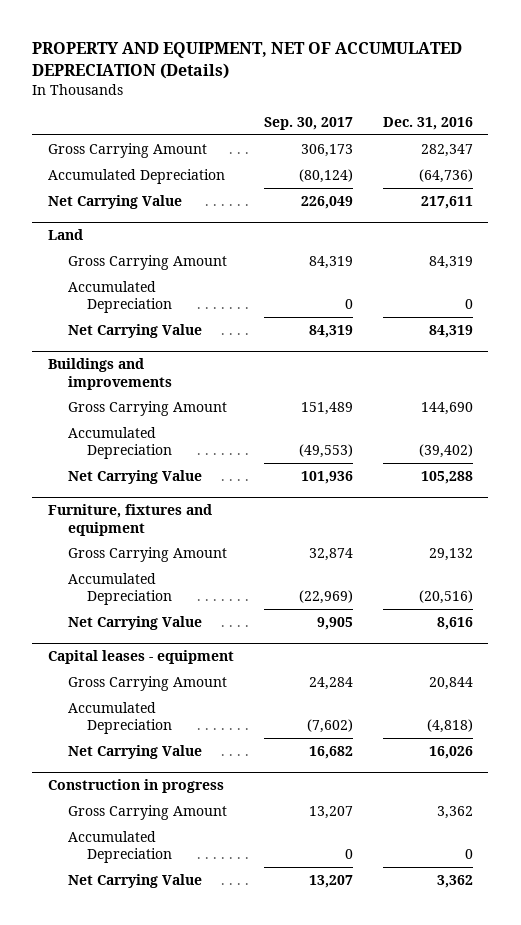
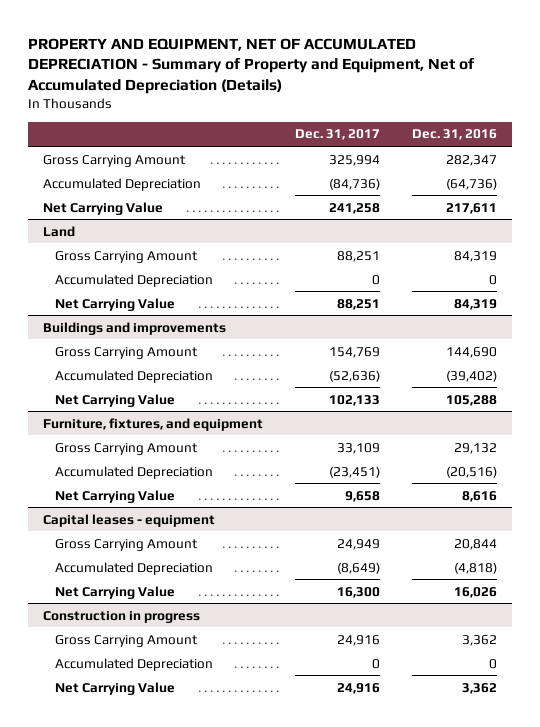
- PROPERTY AND EQUIPMENT, NET OF ACCUMULATED DEPRECIATION (Details)
+ PROPERTY AND EQUIPMENT, NET OF ACCUMULATED DEPRECIATION - Summary of Property and Equipment, Net of Accumulated Depreciation (Details)
- | Sep. 30, 2017 | Dec. 31, 2016
+ | Dec. 31, 2017 | Dec. 31, 2016
- Furniture, fixtures and equipment
+ Furniture, fixtures, and equipment

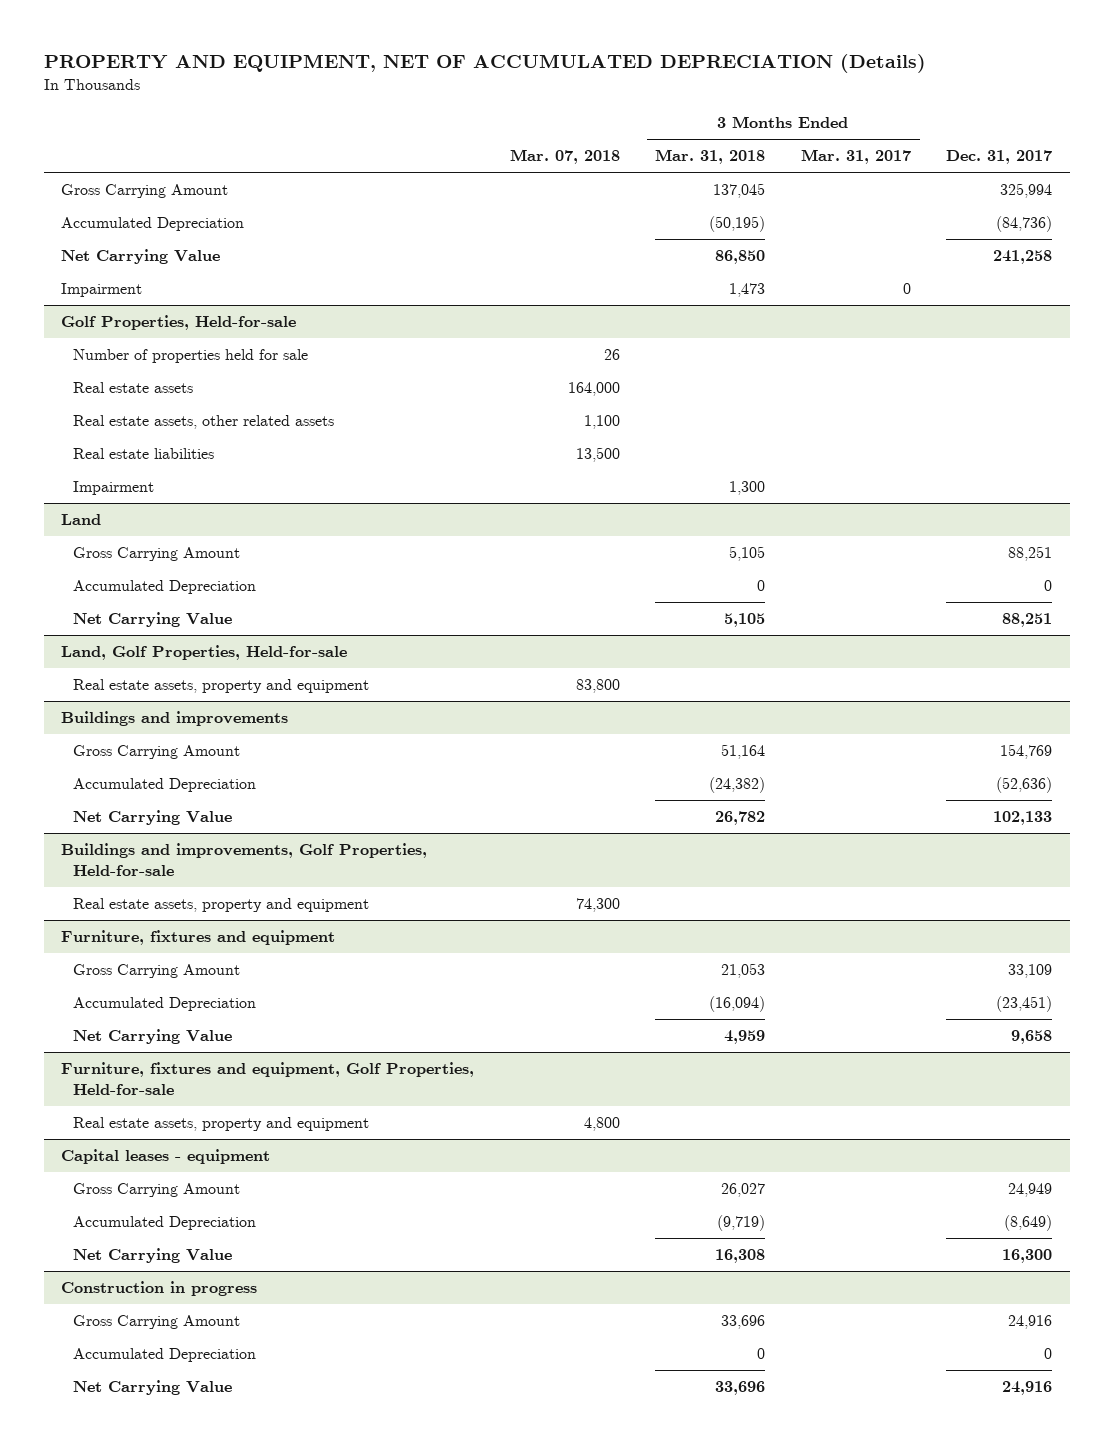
- PROPERTY AND EQUIPMENT, NET OF ACCUMULATED DEPRECIATION - Summary of Property and Equipment, Net of Accumulated Depreciation (Details)
+ PROPERTY AND EQUIPMENT, NET OF ACCUMULATED DEPRECIATION (Details)
- | Dec. 31, 2017 | Dec. 31, 2016
+ | Mar. 07, 2018 | 3 Months Ended Mar. 31, 2018 | 3 Months Ended Mar. 31, 2017 | Dec. 31, 2017
+ Impairment | | 1,473 | 0 |
+ Golf Properties, Held-for-sale
+ Number of properties held for sale | 26 | | |
+ Real estate assets | 164,000 | | |
+ Real estate assets, other related assets | 1,100 | | |
+ Real estate liabilities | 13,500 | | |
+ Impairment | | 1,300 | |
+ Land, Golf Properties, Held-for-sale
+ Real estate assets, property and equipment | 83,800 | | |
- Furniture, fixtures, and equipment
+ Buildings and improvements, Golf Properties, Held-for-sale
+ Real estate assets, property and equipment | 74,300 | | |
+ Furniture, fixtures and equipment
+ Furniture, fixtures and equipment, Golf Properties, Held-for-sale
+ Real estate assets, property and equipment | 4,800 | | |

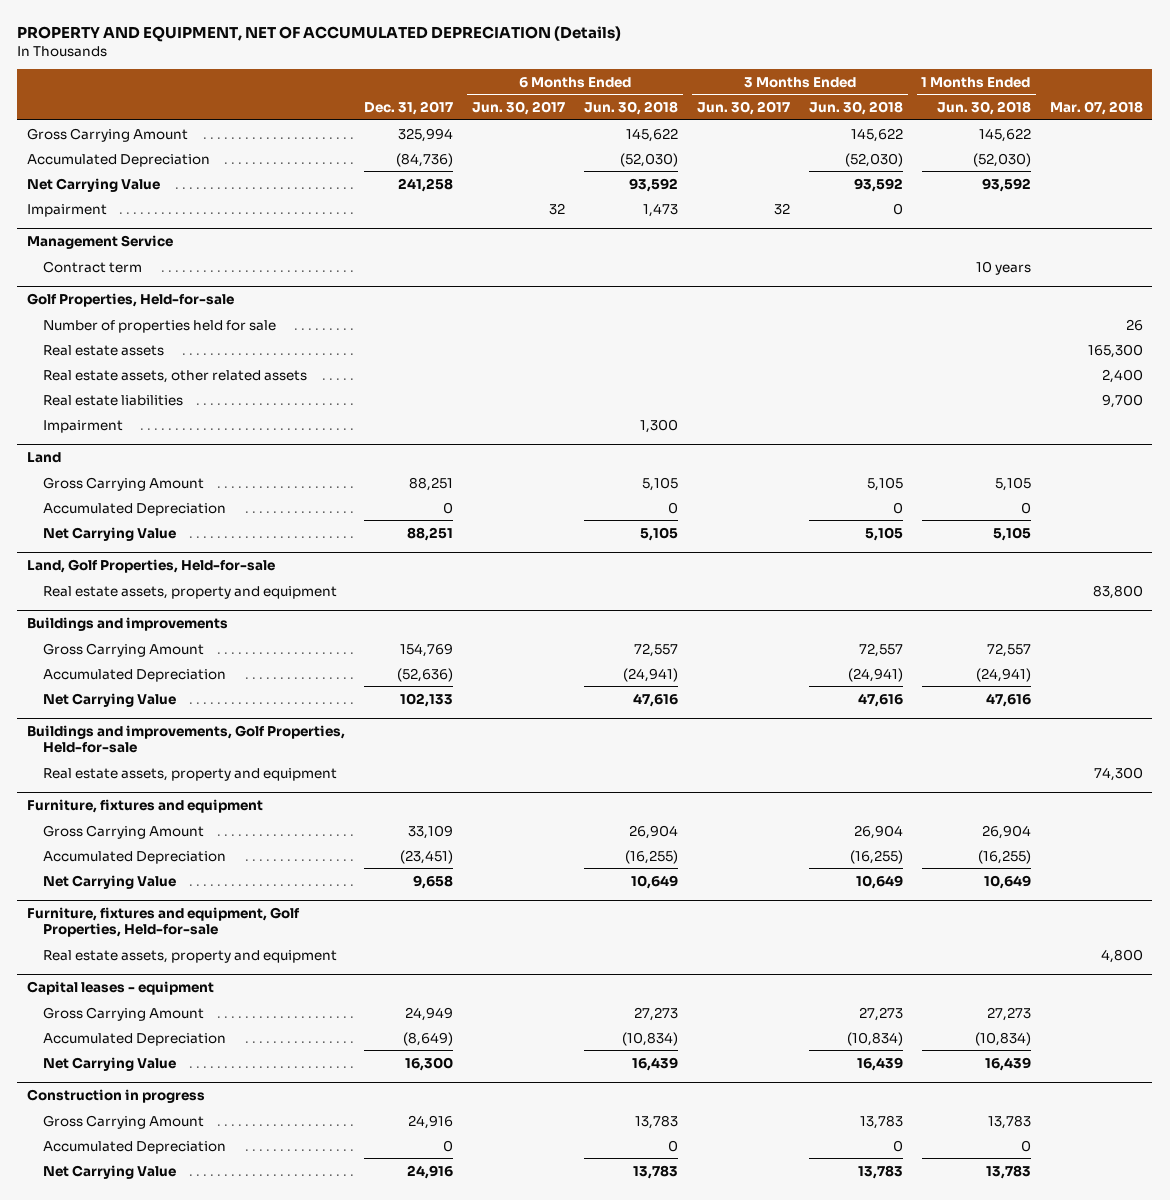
- | Mar. 07, 2018 | 3 Months Ended Mar. 31, 2018 | 3 Months Ended Mar. 31, 2017 | Dec. 31, 2017
+ | Dec. 31, 2017 | 6 Months Ended Jun. 30, 2017 | 6 Months Ended Jun. 30, 2018 | 3 Months Ended Jun. 30, 2017 | 3 Months Ended Jun. 30, 2018 | 1 Months Ended Jun. 30, 2018 | Mar. 07, 2018
+ Management Service
+ Contract term | | | | | | 10 years |
@ Golf Properties, Held-for-sale
- Real estate assets | 164,000 | | |
- Real estate assets, other related assets | 1,100 | | |
- Real estate liabilities | 13,500 | | |
+ Real estate assets | | | | | | | 165,300
+ Real estate assets, other related assets | | | | | | | 2,400
+ Real estate liabilities | | | | | | | 9,700

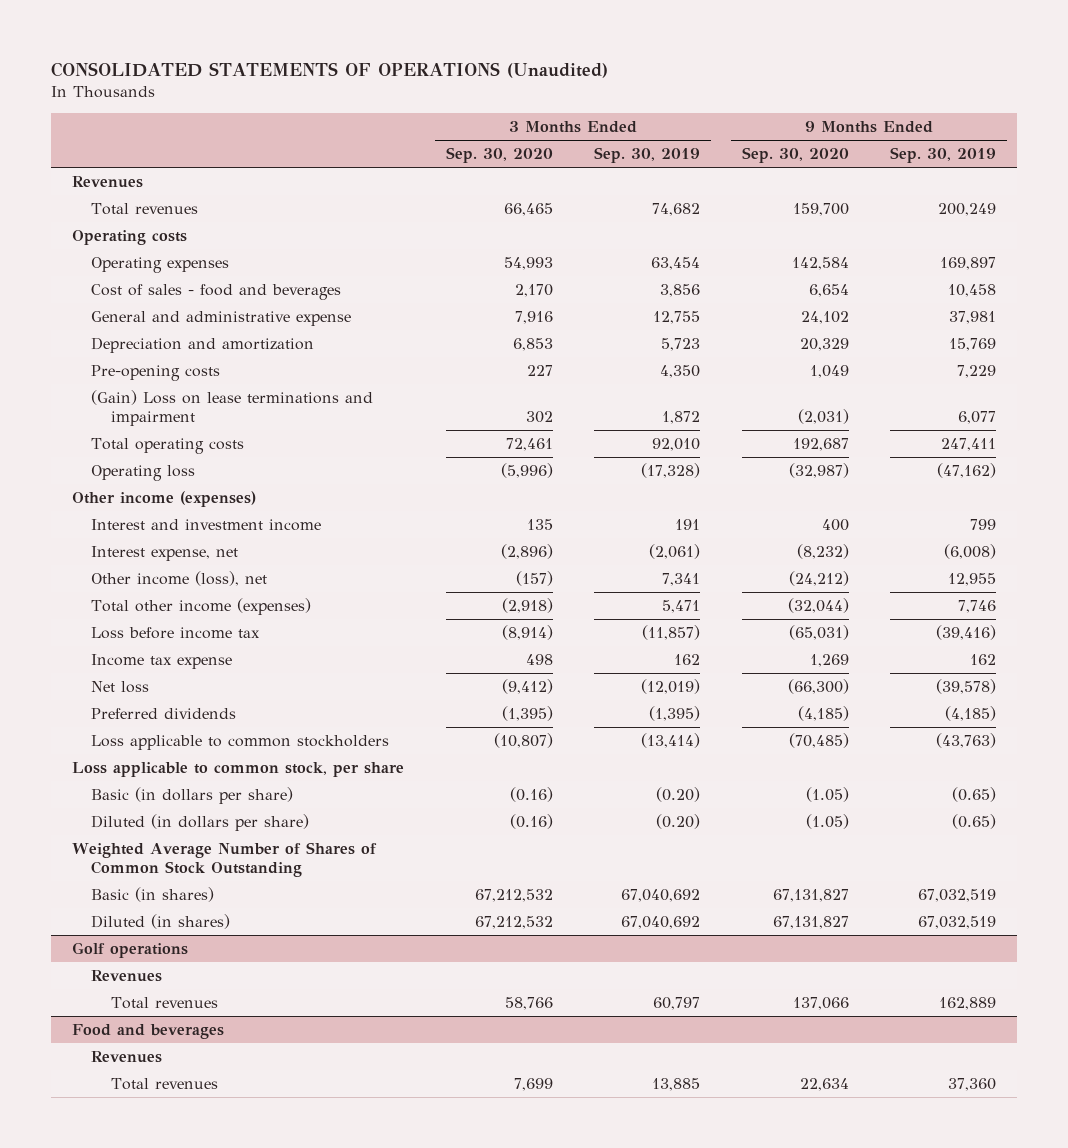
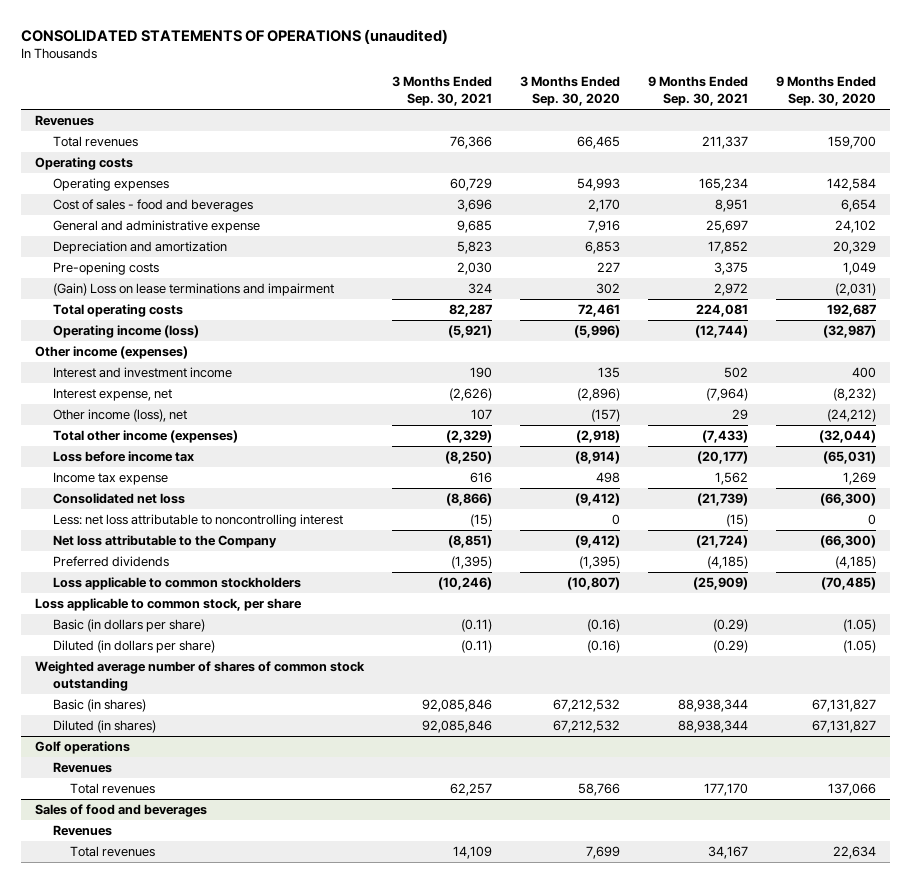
- CONSOLIDATED STATEMENTS OF OPERATIONS (Unaudited)
+ CONSOLIDATED STATEMENTS OF OPERATIONS (unaudited)
- | 3 Months Ended Sep. 30, 2020 | 3 Months Ended Sep. 30, 2019 | 9 Months Ended Sep. 30, 2020 | 9 Months Ended Sep. 30, 2019
+ | 3 Months Ended Sep. 30, 2021 | 3 Months Ended Sep. 30, 2020 | 9 Months Ended Sep. 30, 2021 | 9 Months Ended Sep. 30, 2020
- Operating loss | (5,996) | (17,328) | (32,987) | (47,162)
+ Operating income (loss) | (5,921) | (5,996) | (12,744) | (32,987)
- Net loss | (9,412) | (12,019) | (66,300) | (39,578)
+ Consolidated net loss | (8,866) | (9,412) | (21,739) | (66,300)
+ Less: net loss attributable to noncontrolling interest | (15) | 0 | (15) | 0
+ Net loss attributable to the Company | (8,851) | (9,412) | (21,724) | (66,300)
- Weighted Average Number of Shares of Common Stock Outstanding
+ Weighted average number of shares of common stock outstanding
- Food and beverages
+ Sales of food and beverages

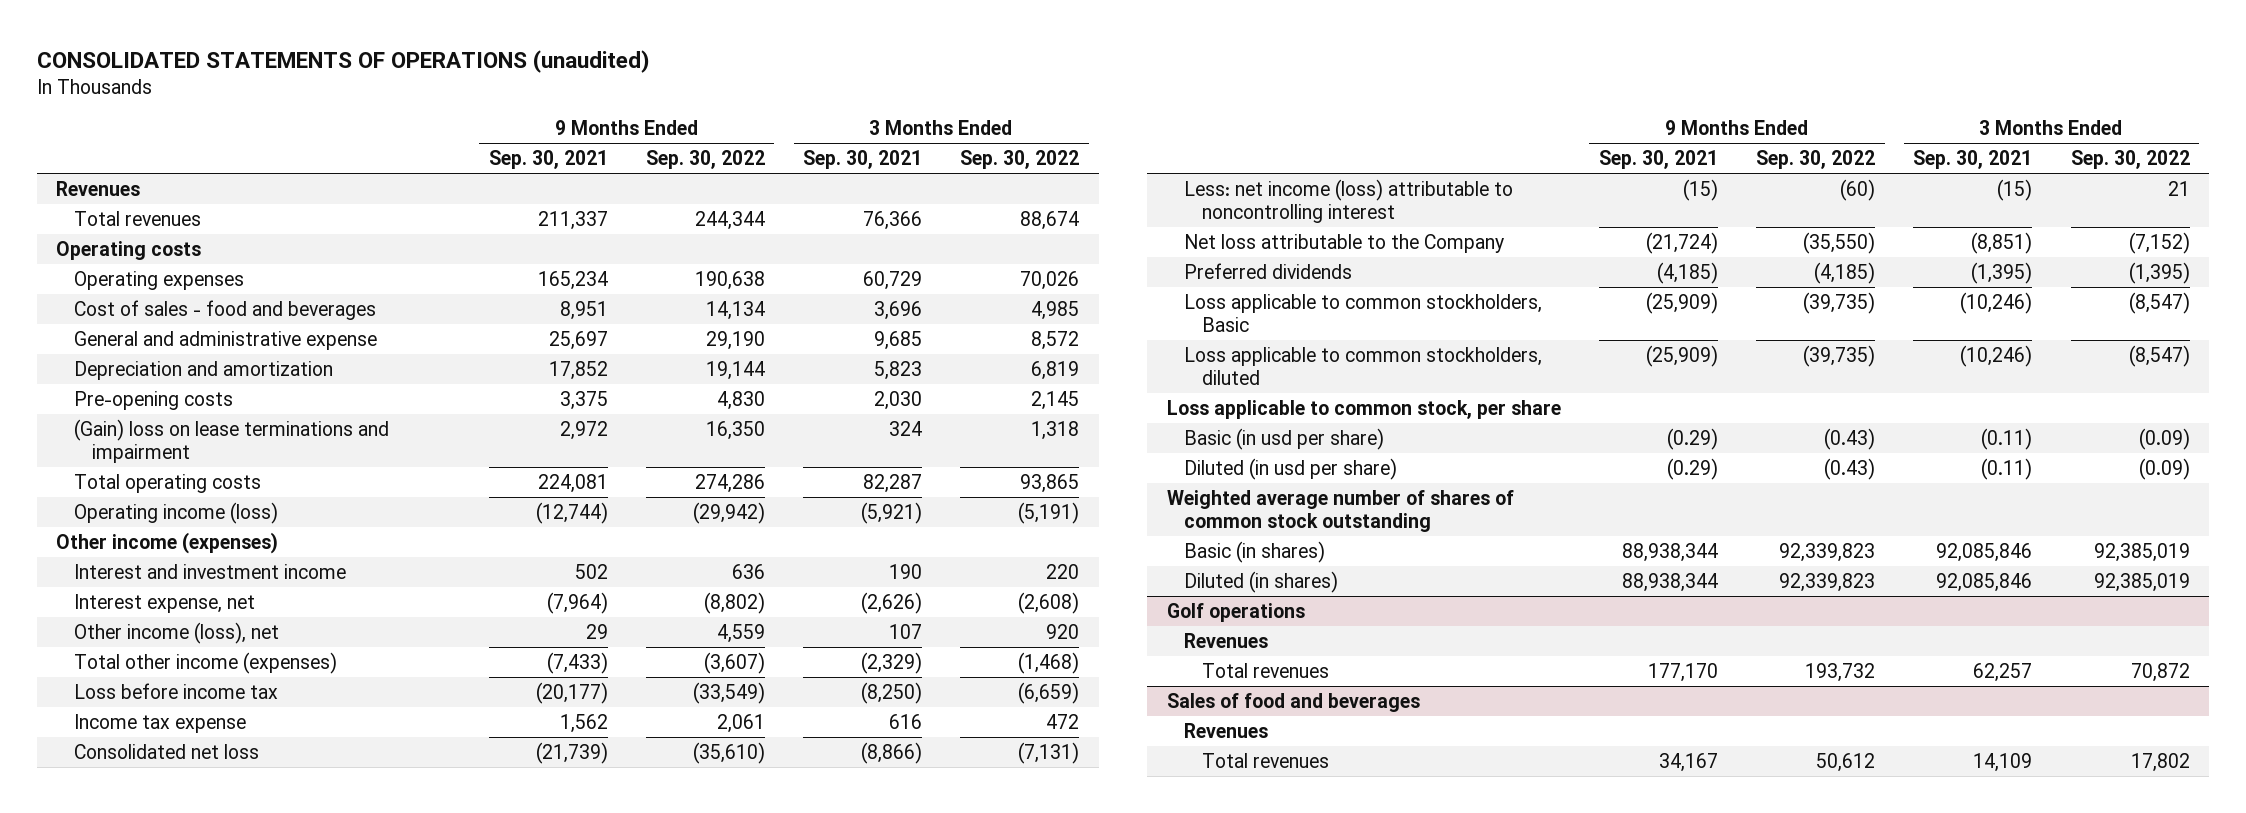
- | 3 Months Ended Sep. 30, 2021 | 3 Months Ended Sep. 30, 2020 | 9 Months Ended Sep. 30, 2021 | 9 Months Ended Sep. 30, 2020
+ | 9 Months Ended Sep. 30, 2021 | 9 Months Ended Sep. 30, 2022 | 3 Months Ended Sep. 30, 2021 | 3 Months Ended Sep. 30, 2022
- (Gain) Loss on lease terminations and impairment | 324 | 302 | 2,972 | (2,031)
+ (Gain) loss on lease terminations and impairment | 2,972 | 16,350 | 324 | 1,318
- Less: net loss attributable to noncontrolling interest | (15) | 0 | (15) | 0
+ Less: net income (loss) attributable to noncontrolling interest | (15) | (60) | (15) | 21
- Loss applicable to common stockholders | (10,246) | (10,807) | (25,909) | (70,485)
+ Loss applicable to common stockholders, Basic | (25,909) | (39,735) | (10,246) | (8,547)
+ Loss applicable to common stockholders, diluted | (25,909) | (39,735) | (10,246) | (8,547)
- Basic (in dollars per share) | (0.11) | (0.16) | (0.29) | (1.05)
- Diluted (in dollars per share) | (0.11) | (0.16) | (0.29) | (1.05)
+ Basic (in usd per share) | (0.29) | (0.43) | (0.11) | (0.09)
+ Diluted (in usd per share) | (0.29) | (0.43) | (0.11) | (0.09)

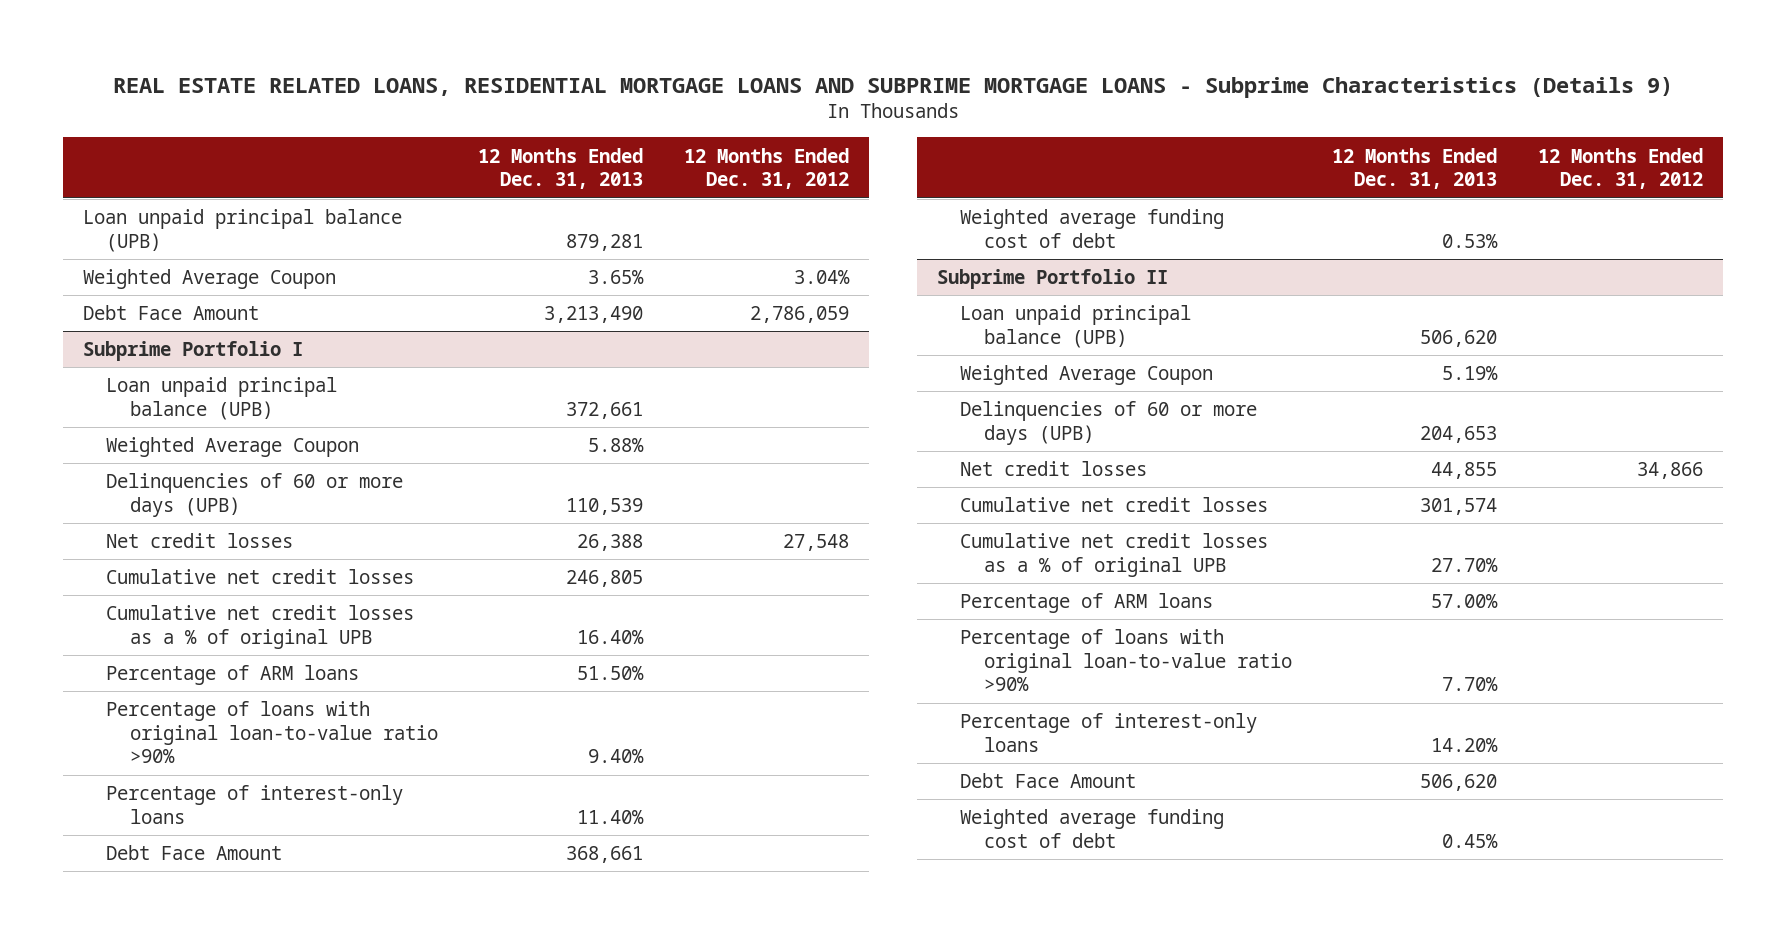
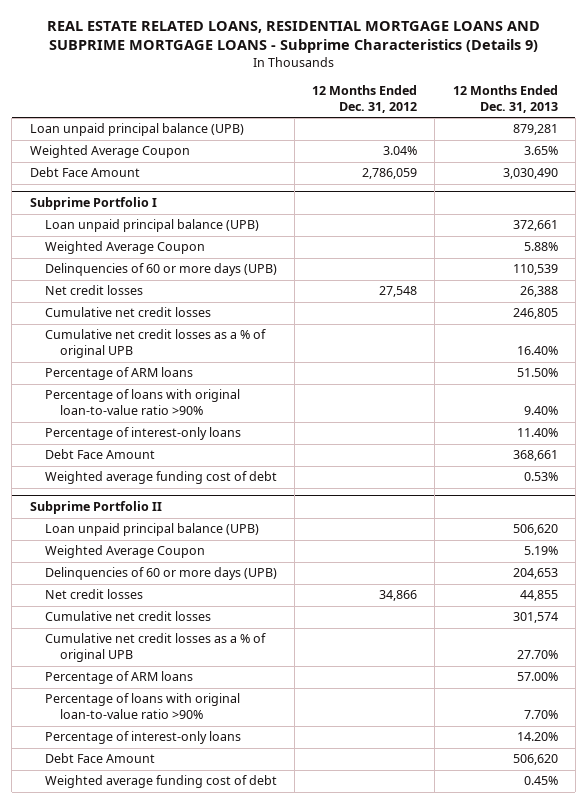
- | 12 Months Ended Dec. 31, 2013 | 12 Months Ended Dec. 31, 2012
+ | 12 Months Ended Dec. 31, 2012 | 12 Months Ended Dec. 31, 2013
- Debt Face Amount | 3,213,490 | 2,786,059
+ Debt Face Amount | 2,786,059 | 3,030,490

